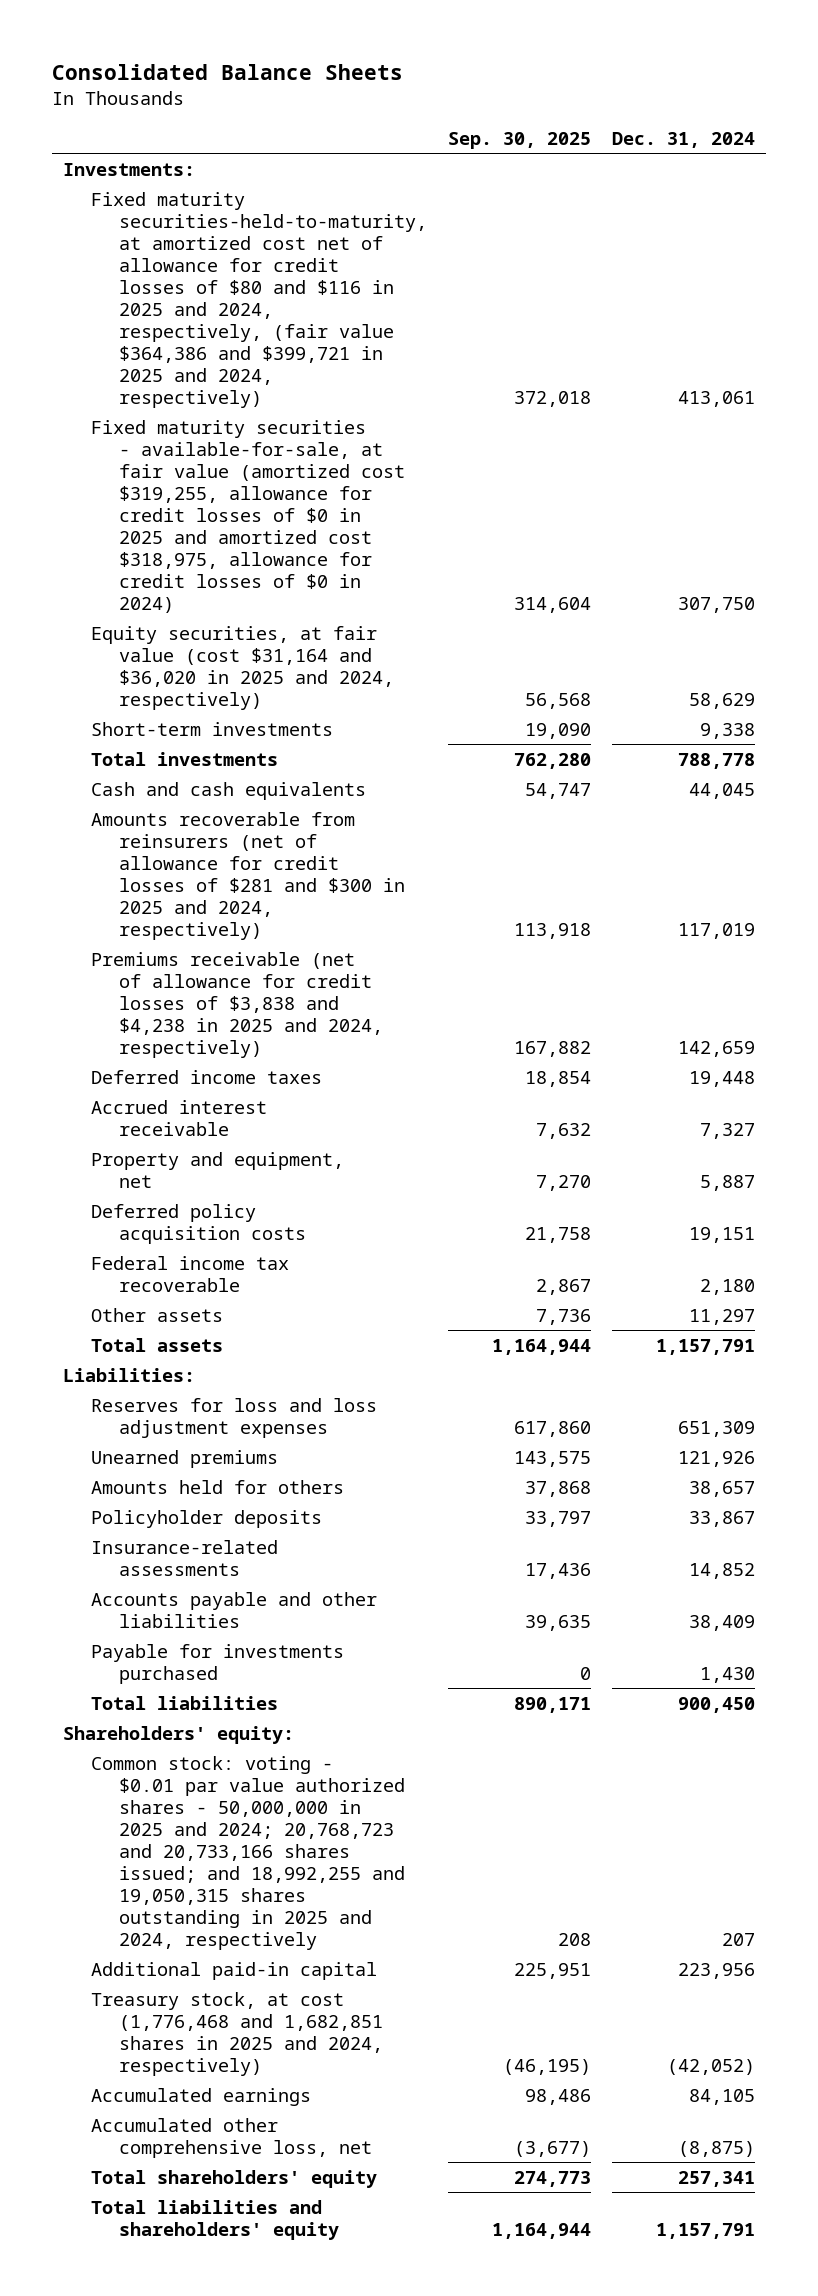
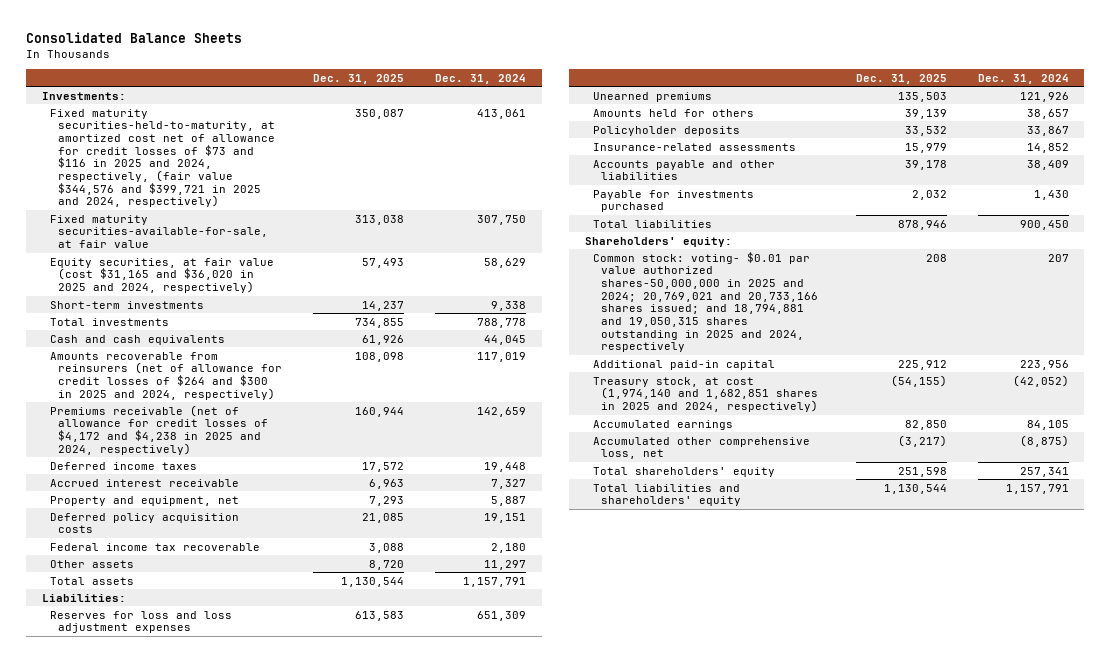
- | Sep. 30, 2025 | Dec. 31, 2024
+ | Dec. 31, 2025 | Dec. 31, 2024
- Fixed maturity securities-held-to-maturity, at amortized cost net of allowance for credit losses of $80 and $116 in 2025 and 2024, respectively, (fair value $364,386 and $399,721 in 2025 and 2024, respectively) | 372,018 | 413,061
- Fixed maturity securities - available-for-sale, at fair value (amortized cost $319,255, allowance for credit losses of $0 in 2025 and amortized cost $318,975, allowance for credit losses of $0 in 2024) | 314,604 | 307,750
- Equity securities, at fair value (cost $31,164 and $36,020 in 2025 and 2024, respectively) | 56,568 | 58,629
+ Fixed maturity securities-held-to-maturity, at amortized cost net of allowance for credit losses of $73 and $116 in 2025 and 2024, respectively, (fair value $344,576 and $399,721 in 2025 and 2024, respectively) | 350,087 | 413,061
+ Fixed maturity securities-available-for-sale, at fair value | 313,038 | 307,750
+ Equity securities, at fair value (cost $31,165 and $36,020 in 2025 and 2024, respectively) | 57,493 | 58,629
- Amounts recoverable from reinsurers (net of allowance for credit losses of $281 and $300 in 2025 and 2024, respectively) | 113,918 | 117,019
- Premiums receivable (net of allowance for credit losses of $3,838 and $4,238 in 2025 and 2024, respectively) | 167,882 | 142,659
+ Amounts recoverable from reinsurers (net of allowance for credit losses of $264 and $300 in 2025 and 2024, respectively) | 108,098 | 117,019
+ Premiums receivable (net of allowance for credit losses of $4,172 and $4,238 in 2025 and 2024, respectively) | 160,944 | 142,659
- Common stock: voting - $0.01 par value authorized shares - 50,000,000 in 2025 and 2024; 20,768,723 and 20,733,166 shares issued; and 18,992,255 and 19,050,315 shares outstanding in 2025 and 2024, respectively | 208 | 207
+ Common stock: voting- $0.01 par value authorized shares-50,000,000 in 2025 and 2024; 20,769,021 and 20,733,166 shares issued; and 18,794,881 and 19,050,315 shares outstanding in 2025 and 2024, respectively | 208 | 207
- Treasury stock, at cost (1,776,468 and 1,682,851 shares in 2025 and 2024, respectively) | (46,195) | (42,052)
+ Treasury stock, at cost (1,974,140 and 1,682,851 shares in 2025 and 2024, respectively) | (54,155) | (42,052)

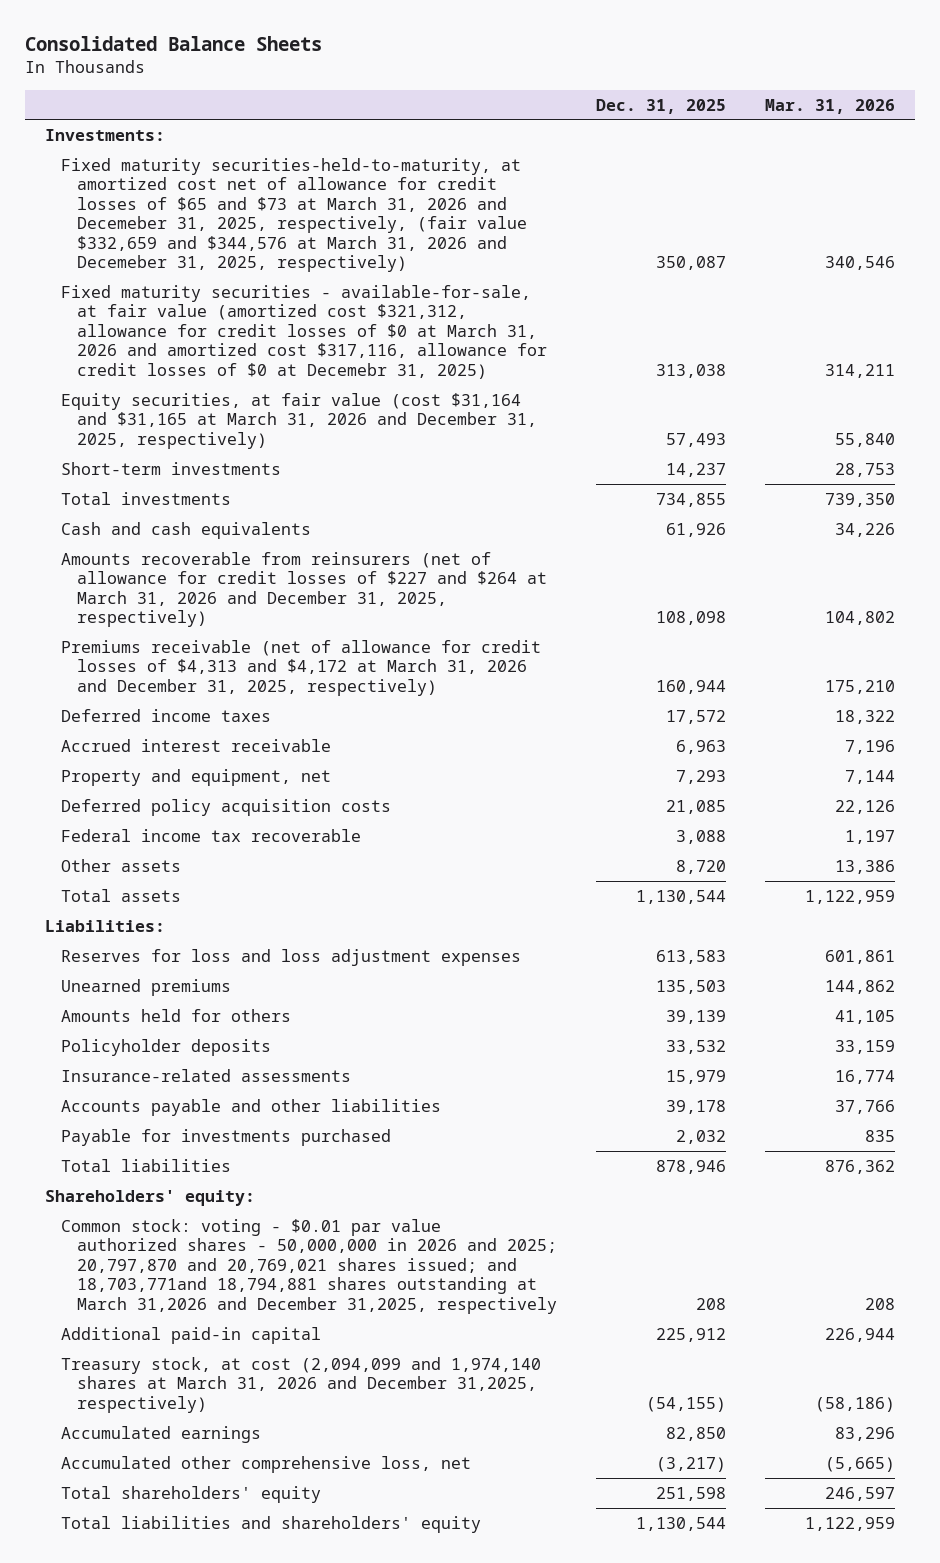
- | Dec. 31, 2025 | Dec. 31, 2024
+ | Dec. 31, 2025 | Mar. 31, 2026
- Fixed maturity securities-held-to-maturity, at amortized cost net of allowance for credit losses of $73 and $116 in 2025 and 2024, respectively, (fair value $344,576 and $399,721 in 2025 and 2024, respectively) | 350,087 | 413,061
- Fixed maturity securities-available-for-sale, at fair value | 313,038 | 307,750
- Equity securities, at fair value (cost $31,165 and $36,020 in 2025 and 2024, respectively) | 57,493 | 58,629
+ Fixed maturity securities-held-to-maturity, at amortized cost net of allowance for credit losses of $65 and $73 at March 31, 2026 and Decemeber 31, 2025, respectively, (fair value $332,659 and $344,576 at March 31, 2026 and Decemeber 31, 2025, respectively) | 350,087 | 340,546
+ Fixed maturity securities - available-for-sale, at fair value (amortized cost $321,312, allowance for credit losses of $0 at March 31, 2026 and amortized cost $317,116, allowance for credit losses of $0 at Decemebr 31, 2025) | 313,038 | 314,211
+ Equity securities, at fair value (cost $31,164 and $31,165 at March 31, 2026 and December 31, 2025, respectively) | 57,493 | 55,840
- Amounts recoverable from reinsurers (net of allowance for credit losses of $264 and $300 in 2025 and 2024, respectively) | 108,098 | 117,019
- Premiums receivable (net of allowance for credit losses of $4,172 and $4,238 in 2025 and 2024, respectively) | 160,944 | 142,659
+ Amounts recoverable from reinsurers (net of allowance for credit losses of $227 and $264 at March 31, 2026 and December 31, 2025, respectively) | 108,098 | 104,802
+ Premiums receivable (net of allowance for credit losses of $4,313 and $4,172 at March 31, 2026 and December 31, 2025, respectively) | 160,944 | 175,210
- Common stock: voting- $0.01 par value authorized shares-50,000,000 in 2025 and 2024; 20,769,021 and 20,733,166 shares issued; and 18,794,881 and 19,050,315 shares outstanding in 2025 and 2024, respectively | 208 | 207
+ Common stock: voting - $0.01 par value authorized shares - 50,000,000 in 2026 and 2025; 20,797,870 and 20,769,021 shares issued; and 18,703,771and 18,794,881 shares outstanding at March 31,2026 and December 31,2025, respectively | 208 | 208
- Treasury stock, at cost (1,974,140 and 1,682,851 shares in 2025 and 2024, respectively) | (54,155) | (42,052)
+ Treasury stock, at cost (2,094,099 and 1,974,140 shares at March 31, 2026 and December 31,2025, respectively) | (54,155) | (58,186)

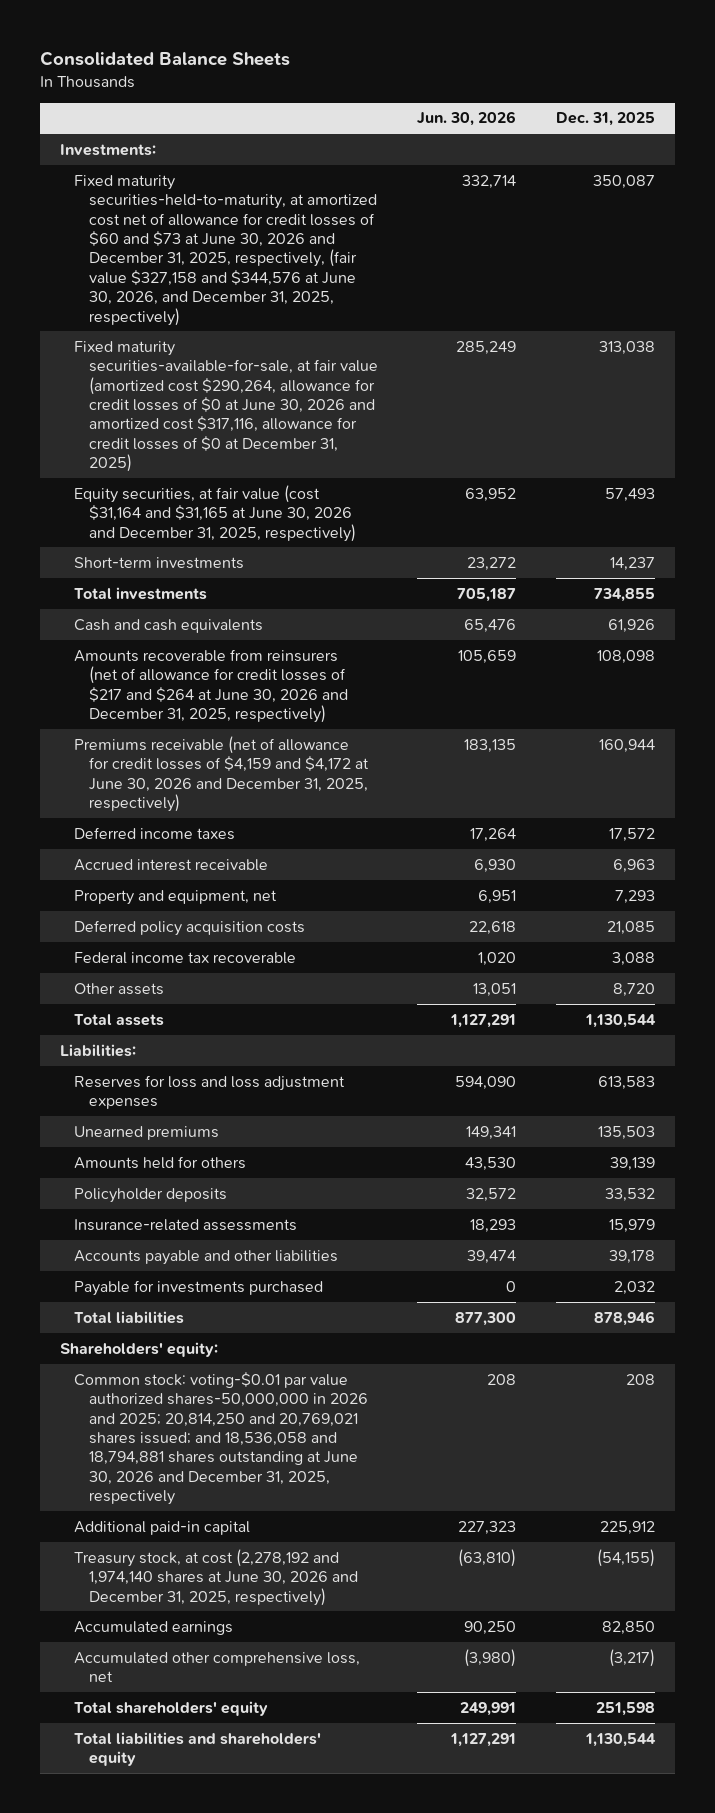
- | Dec. 31, 2025 | Mar. 31, 2026
+ | Jun. 30, 2026 | Dec. 31, 2025
- Fixed maturity securities-held-to-maturity, at amortized cost net of allowance for credit losses of $65 and $73 at March 31, 2026 and Decemeber 31, 2025, respectively, (fair value $332,659 and $344,576 at March 31, 2026 and Decemeber 31, 2025, respectively) | 350,087 | 340,546
- Fixed maturity securities - available-for-sale, at fair value (amortized cost $321,312, allowance for credit losses of $0 at March 31, 2026 and amortized cost $317,116, allowance for credit losses of $0 at Decemebr 31, 2025) | 313,038 | 314,211
- Equity securities, at fair value (cost $31,164 and $31,165 at March 31, 2026 and December 31, 2025, respectively) | 57,493 | 55,840
+ Fixed maturity securities-held-to-maturity, at amortized cost net of allowance for credit losses of $60 and $73 at June 30, 2026 and December 31, 2025, respectively, (fair value $327,158 and $344,576 at June 30, 2026, and December 31, 2025, respectively) | 332,714 | 350,087
+ Fixed maturity securities-available-for-sale, at fair value (amortized cost $290,264, allowance for credit losses of $0 at June 30, 2026 and amortized cost $317,116, allowance for credit losses of $0 at December 31, 2025) | 285,249 | 313,038
+ Equity securities, at fair value (cost $31,164 and $31,165 at June 30, 2026 and December 31, 2025, respectively) | 63,952 | 57,493
- Amounts recoverable from reinsurers (net of allowance for credit losses of $227 and $264 at March 31, 2026 and December 31, 2025, respectively) | 108,098 | 104,802
- Premiums receivable (net of allowance for credit losses of $4,313 and $4,172 at March 31, 2026 and December 31, 2025, respectively) | 160,944 | 175,210
+ Amounts recoverable from reinsurers (net of allowance for credit losses of $217 and $264 at June 30, 2026 and December 31, 2025, respectively) | 105,659 | 108,098
+ Premiums receivable (net of allowance for credit losses of $4,159 and $4,172 at June 30, 2026 and December 31, 2025, respectively) | 183,135 | 160,944
- Common stock: voting - $0.01 par value authorized shares - 50,000,000 in 2026 and 2025; 20,797,870 and 20,769,021 shares issued; and 18,703,771and 18,794,881 shares outstanding at March 31,2026 and December 31,2025, respectively | 208 | 208
+ Common stock: voting-$0.01 par value authorized shares-50,000,000 in 2026 and 2025; 20,814,250 and 20,769,021 shares issued; and 18,536,058 and 18,794,881 shares outstanding at June 30, 2026 and December 31, 2025, respectively | 208 | 208
- Treasury stock, at cost (2,094,099 and 1,974,140 shares at March 31, 2026 and December 31,2025, respectively) | (54,155) | (58,186)
+ Treasury stock, at cost (2,278,192 and 1,974,140 shares at June 30, 2026 and December 31, 2025, respectively) | (63,810) | (54,155)

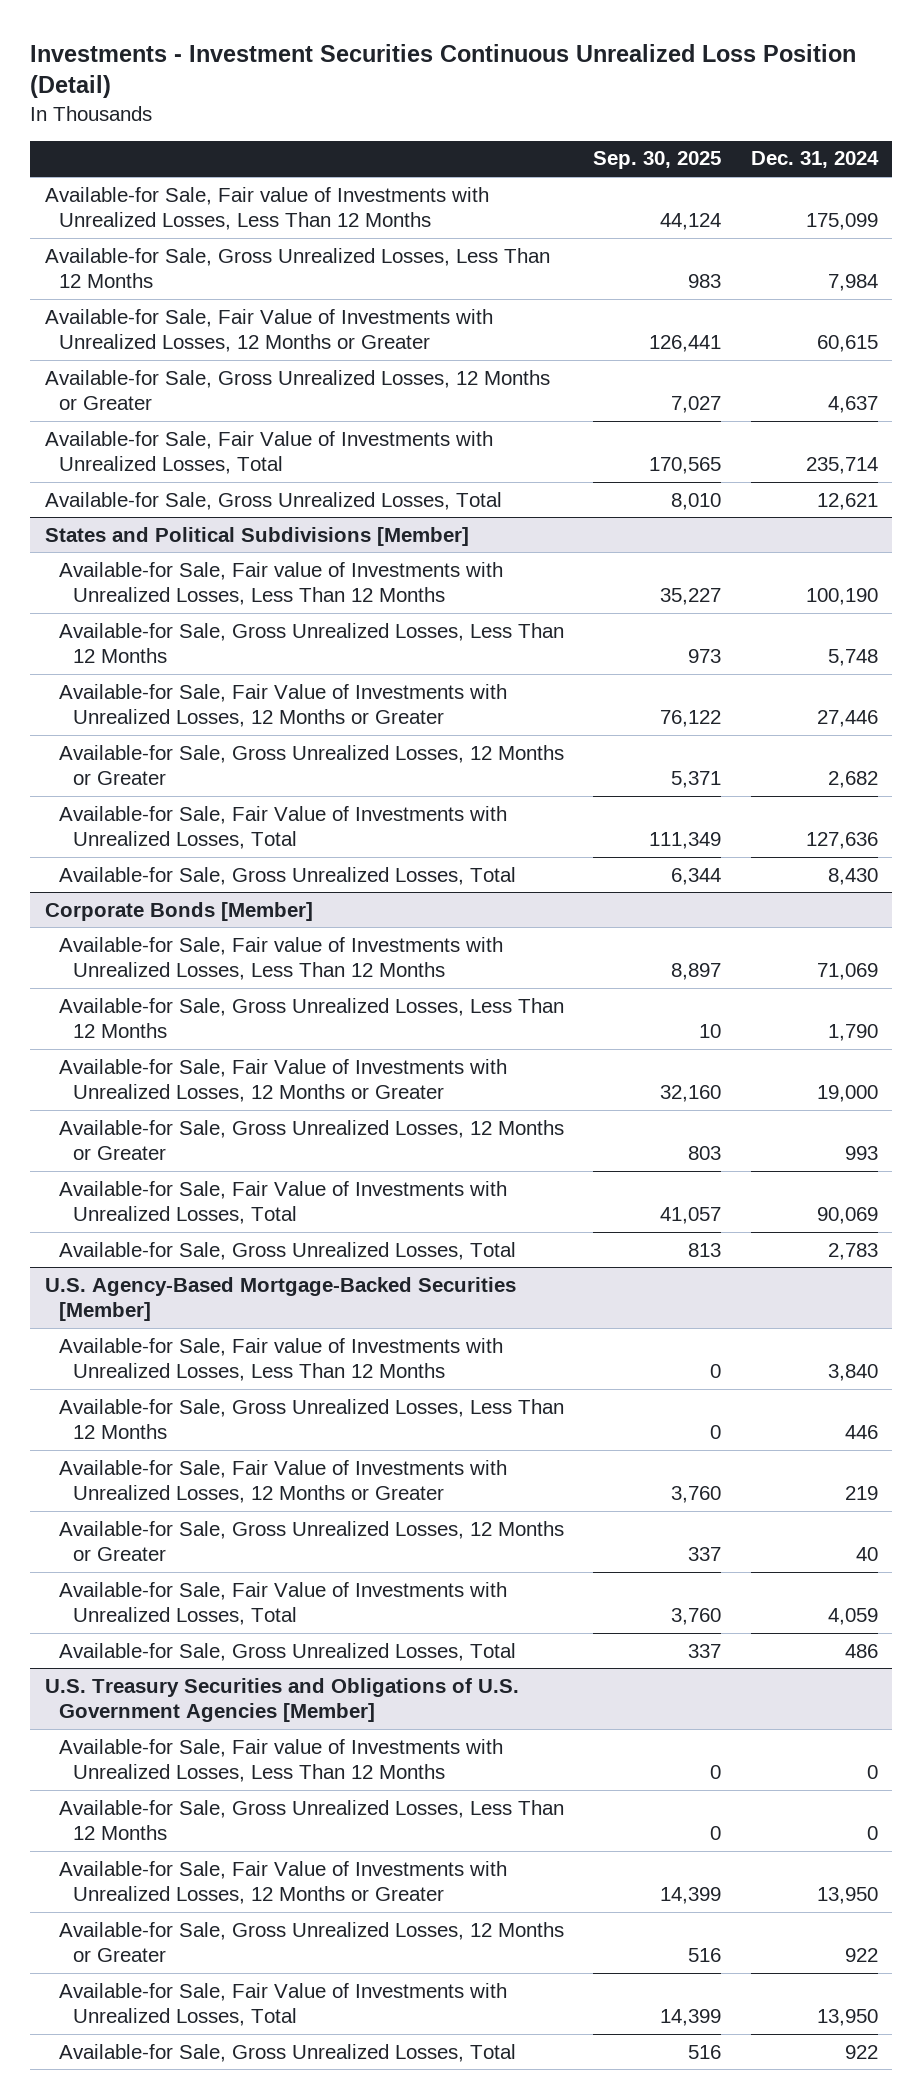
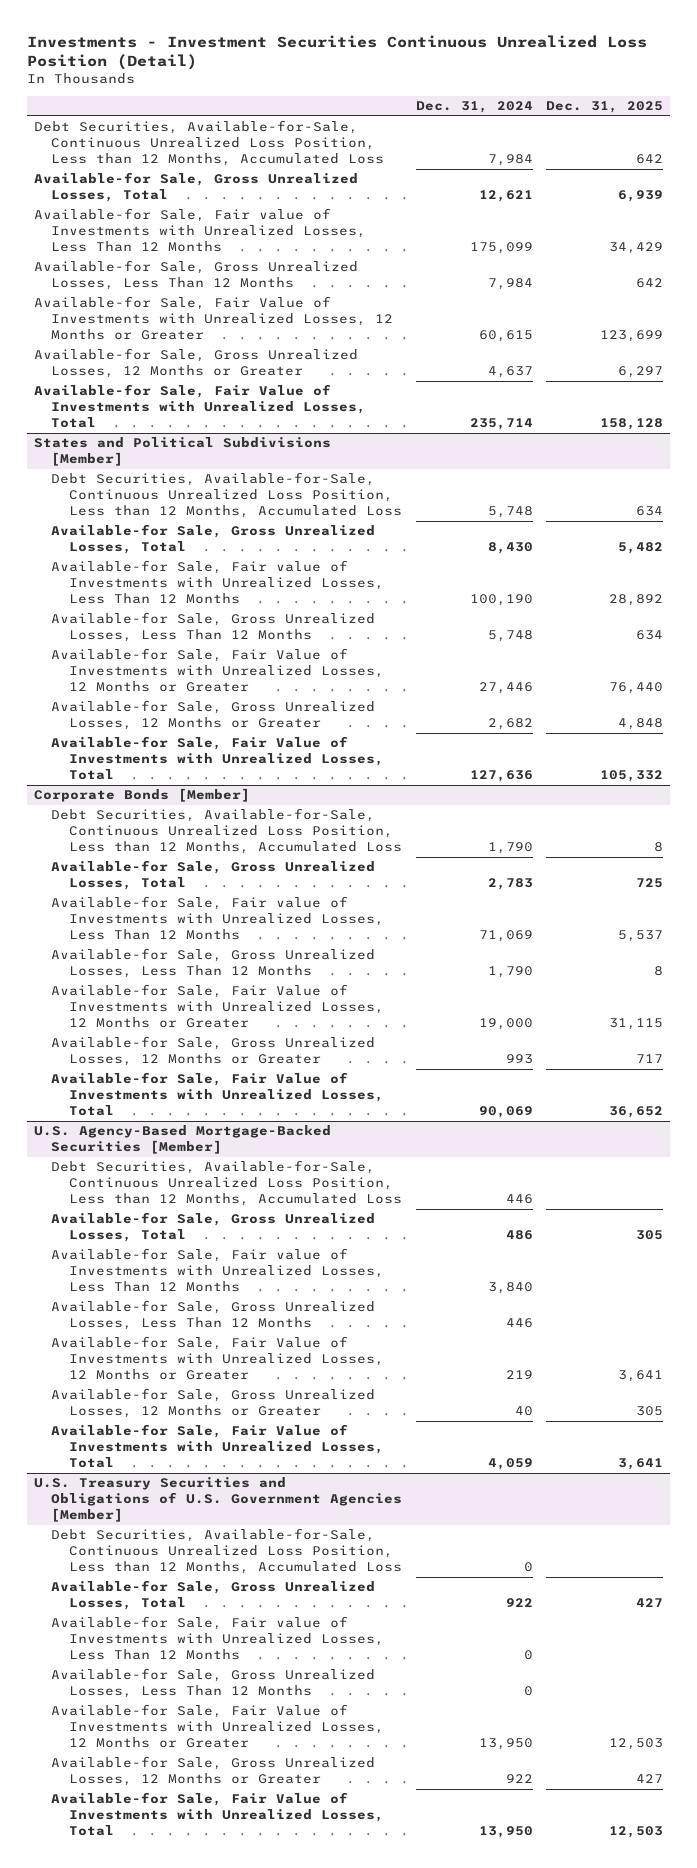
- | Sep. 30, 2025 | Dec. 31, 2024
+ | Dec. 31, 2024 | Dec. 31, 2025
+ Debt Securities, Available-for-Sale, Continuous Unrealized Loss Position, Less than 12 Months, Accumulated Loss | 7,984 | 642
moved up: Available-for Sale, Gross Unrealized Losses, Total | 12,621 | 6,939
@ States and Political Subdivisions [Member]
+ Debt Securities, Available-for-Sale, Continuous Unrealized Loss Position, Less than 12 Months, Accumulated Loss | 5,748 | 634
moved up: Available-for Sale, Gross Unrealized Losses, Total | 8,430 | 5,482
@ Corporate Bonds [Member]
+ Debt Securities, Available-for-Sale, Continuous Unrealized Loss Position, Less than 12 Months, Accumulated Loss | 1,790 | 8
moved up: Available-for Sale, Gross Unrealized Losses, Total | 2,783 | 725
@ U.S. Agency-Based Mortgage-Backed Securities [Member]
+ Debt Securities, Available-for-Sale, Continuous Unrealized Loss Position, Less than 12 Months, Accumulated Loss | 446 |
moved up: Available-for Sale, Gross Unrealized Losses, Total | 486 | 305
@ U.S. Treasury Securities and Obligations of U.S. Government Agencies [Member]
+ Debt Securities, Available-for-Sale, Continuous Unrealized Loss Position, Less than 12 Months, Accumulated Loss | 0 |
moved up: Available-for Sale, Gross Unrealized Losses, Total | 922 | 427

